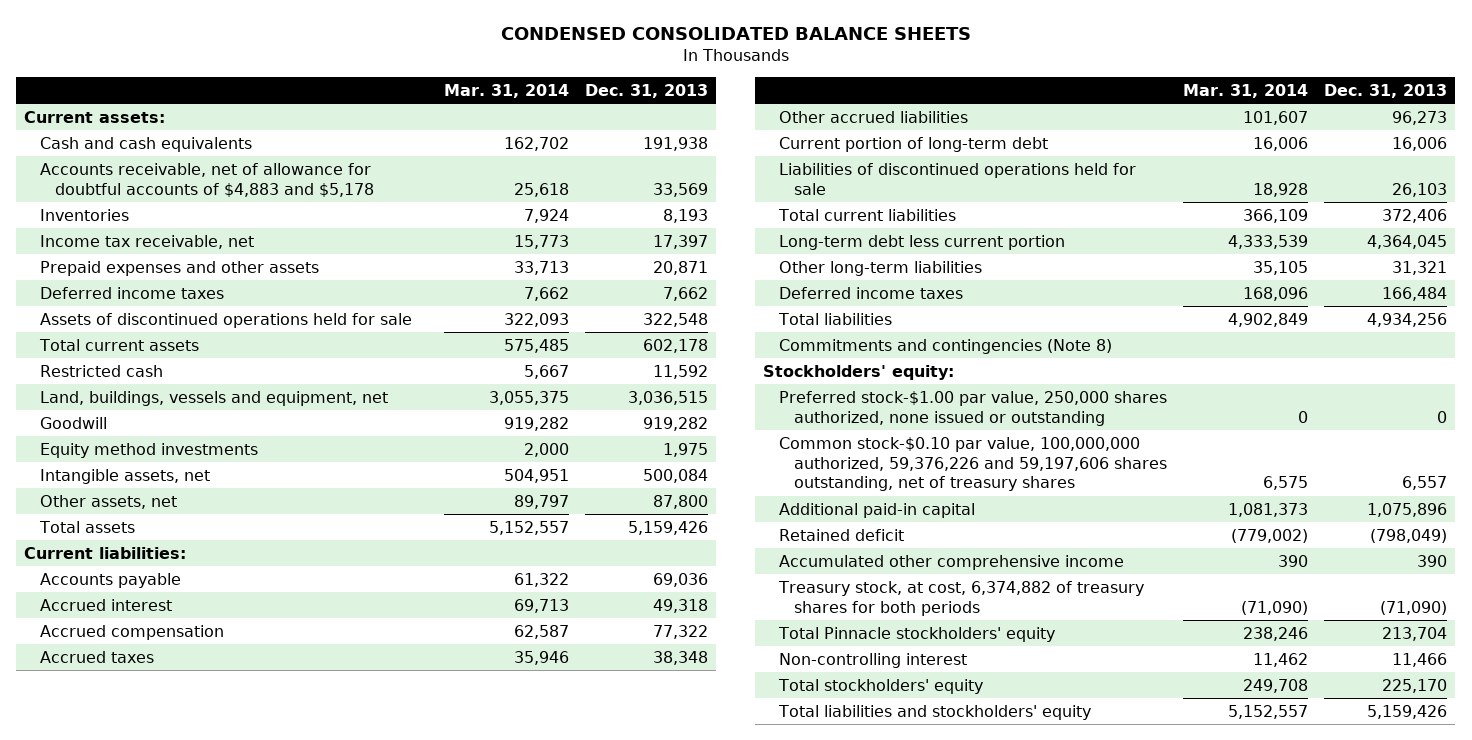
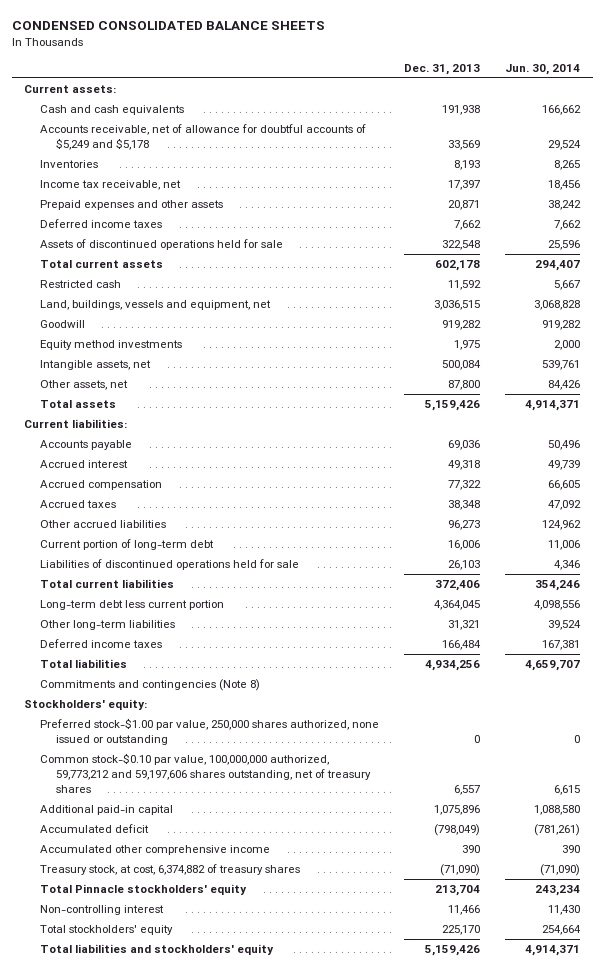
- | Mar. 31, 2014 | Dec. 31, 2013
+ | Dec. 31, 2013 | Jun. 30, 2014
- Accounts receivable, net of allowance for doubtful accounts of $4,883 and $5,178 | 25,618 | 33,569
+ Accounts receivable, net of allowance for doubtful accounts of $5,249 and $5,178 | 33,569 | 29,524
- Common stock-$0.10 par value, 100,000,000 authorized, 59,376,226 and 59,197,606 shares outstanding, net of treasury shares | 6,575 | 6,557
+ Common stock-$0.10 par value, 100,000,000 authorized, 59,773,212 and 59,197,606 shares outstanding, net of treasury shares | 6,557 | 6,615
- Retained deficit | (779,002) | (798,049)
+ Accumulated deficit | (798,049) | (781,261)
- Treasury stock, at cost, 6,374,882 of treasury shares for both periods | (71,090) | (71,090)
+ Treasury stock, at cost, 6,374,882 of treasury shares | (71,090) | (71,090)

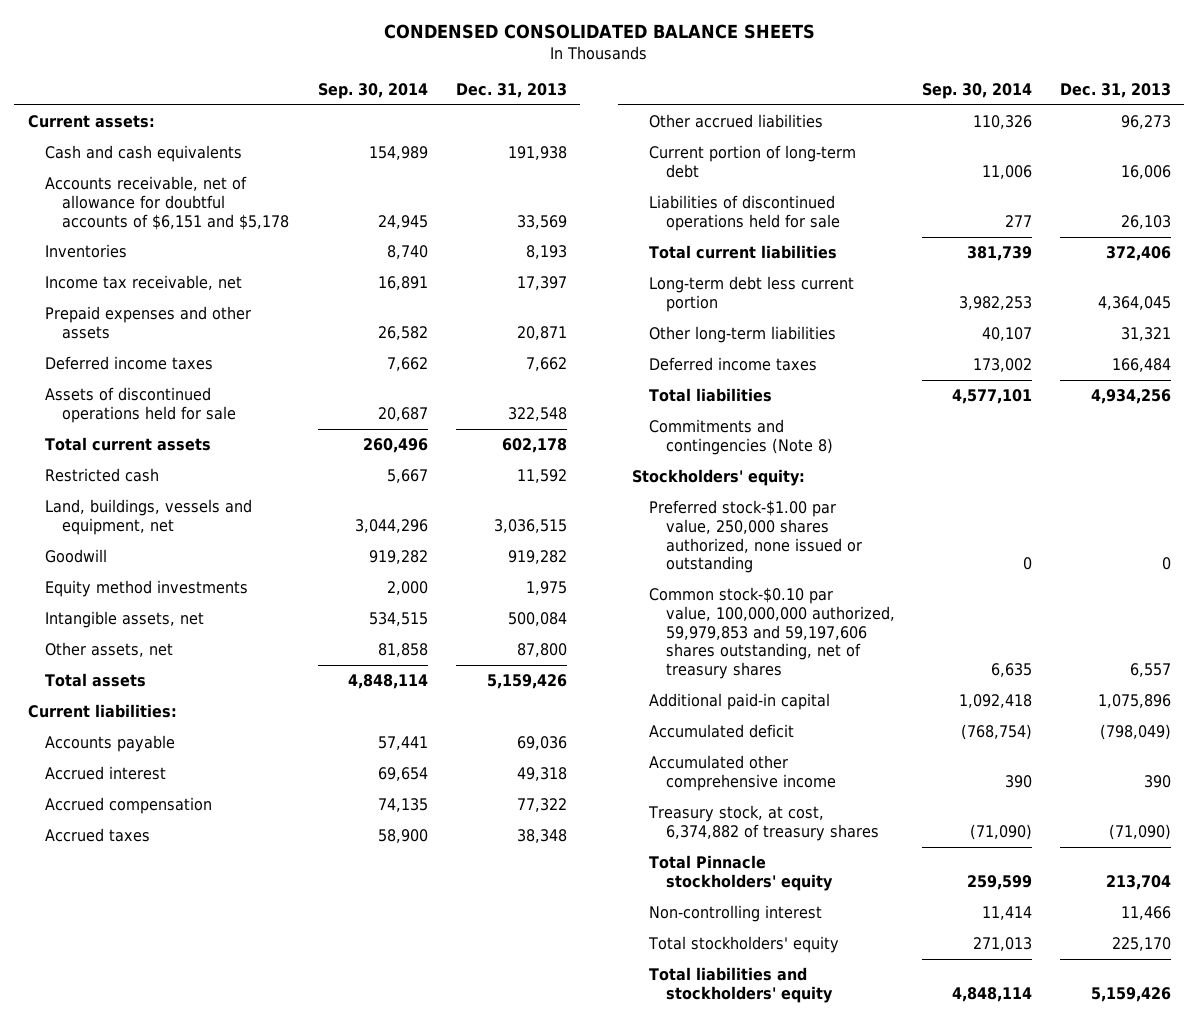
- | Dec. 31, 2013 | Jun. 30, 2014
+ | Sep. 30, 2014 | Dec. 31, 2013
- Accounts receivable, net of allowance for doubtful accounts of $5,249 and $5,178 | 33,569 | 29,524
+ Accounts receivable, net of allowance for doubtful accounts of $6,151 and $5,178 | 24,945 | 33,569
- Common stock-$0.10 par value, 100,000,000 authorized, 59,773,212 and 59,197,606 shares outstanding, net of treasury shares | 6,557 | 6,615
+ Common stock-$0.10 par value, 100,000,000 authorized, 59,979,853 and 59,197,606 shares outstanding, net of treasury shares | 6,635 | 6,557

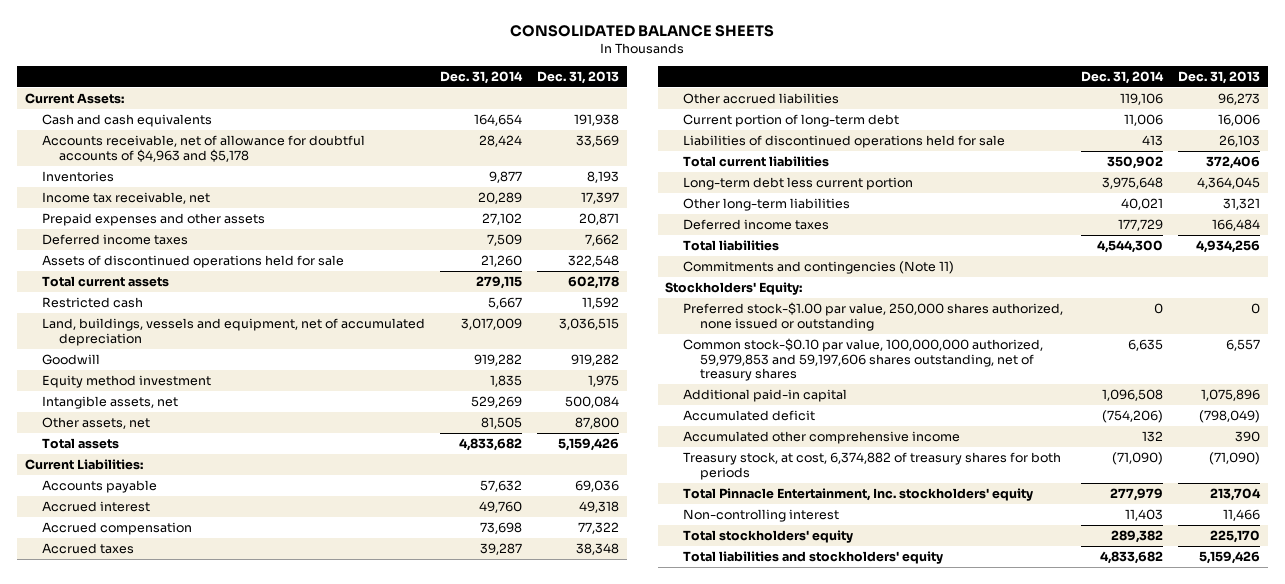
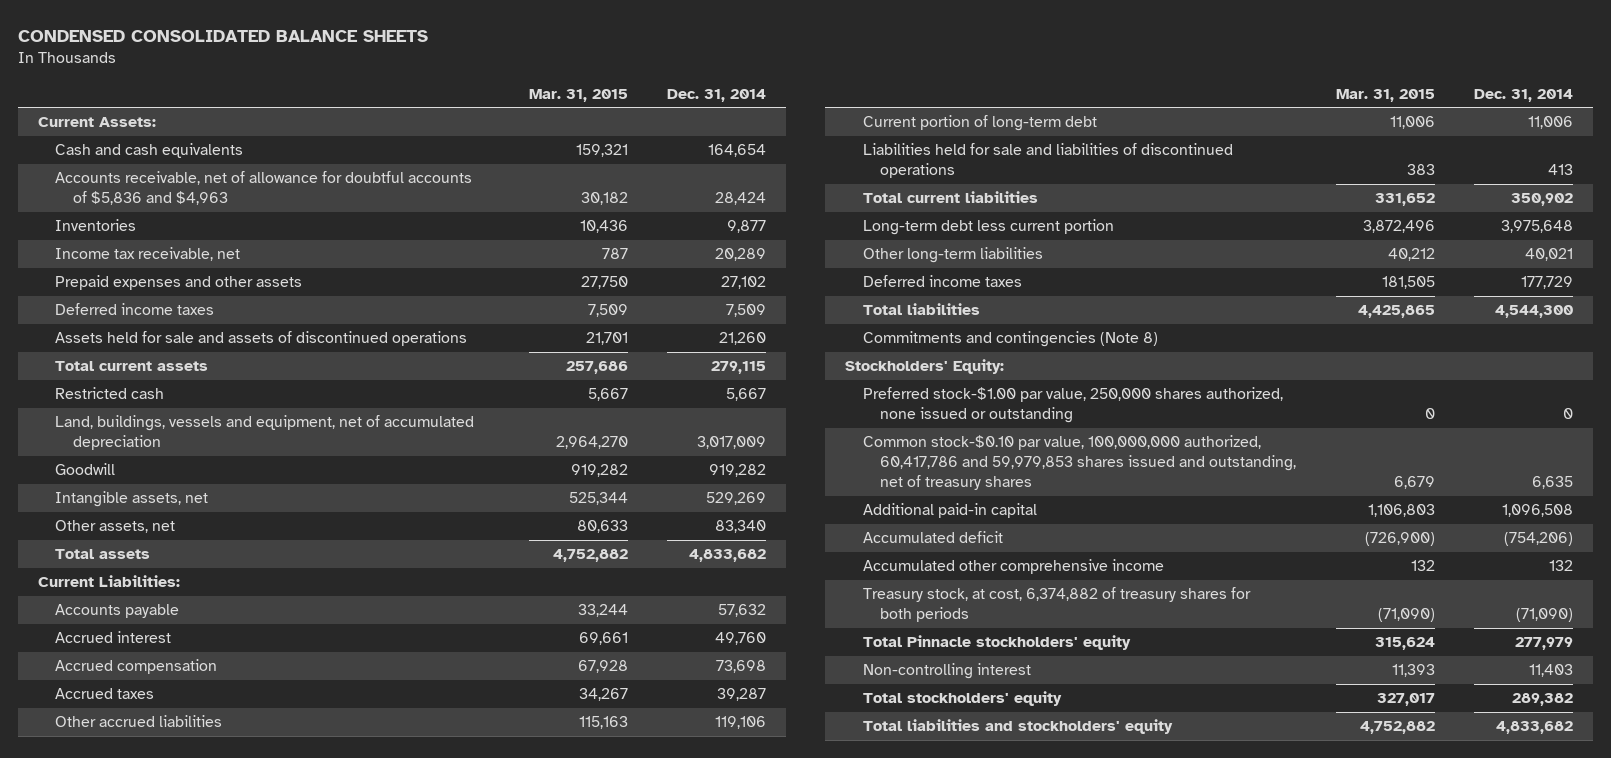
- CONSOLIDATED BALANCE SHEETS
+ CONDENSED CONSOLIDATED BALANCE SHEETS
- | Dec. 31, 2014 | Dec. 31, 2013
+ | Mar. 31, 2015 | Dec. 31, 2014
- Accounts receivable, net of allowance for doubtful accounts of $4,963 and $5,178 | 28,424 | 33,569
+ Accounts receivable, net of allowance for doubtful accounts of $5,836 and $4,963 | 30,182 | 28,424
- Assets of discontinued operations held for sale | 21,260 | 322,548
+ Assets held for sale and assets of discontinued operations | 21,701 | 21,260
- Equity method investment | 1,835 | 1,975
- Other assets, net | 81,505 | 87,800
+ Other assets, net | 80,633 | 83,340
- Liabilities of discontinued operations held for sale | 413 | 26,103
+ Liabilities held for sale and liabilities of discontinued operations | 383 | 413
- Commitments and contingencies (Note 11)
+ Commitments and contingencies (Note 8)
- Common stock-$0.10 par value, 100,000,000 authorized, 59,979,853 and 59,197,606 shares outstanding, net of treasury shares | 6,635 | 6,557
+ Common stock-$0.10 par value, 100,000,000 authorized, 60,417,786 and 59,979,853 shares issued and outstanding, net of treasury shares | 6,679 | 6,635
- Total Pinnacle Entertainment, Inc. stockholders' equity | 277,979 | 213,704
+ Total Pinnacle stockholders' equity | 315,624 | 277,979

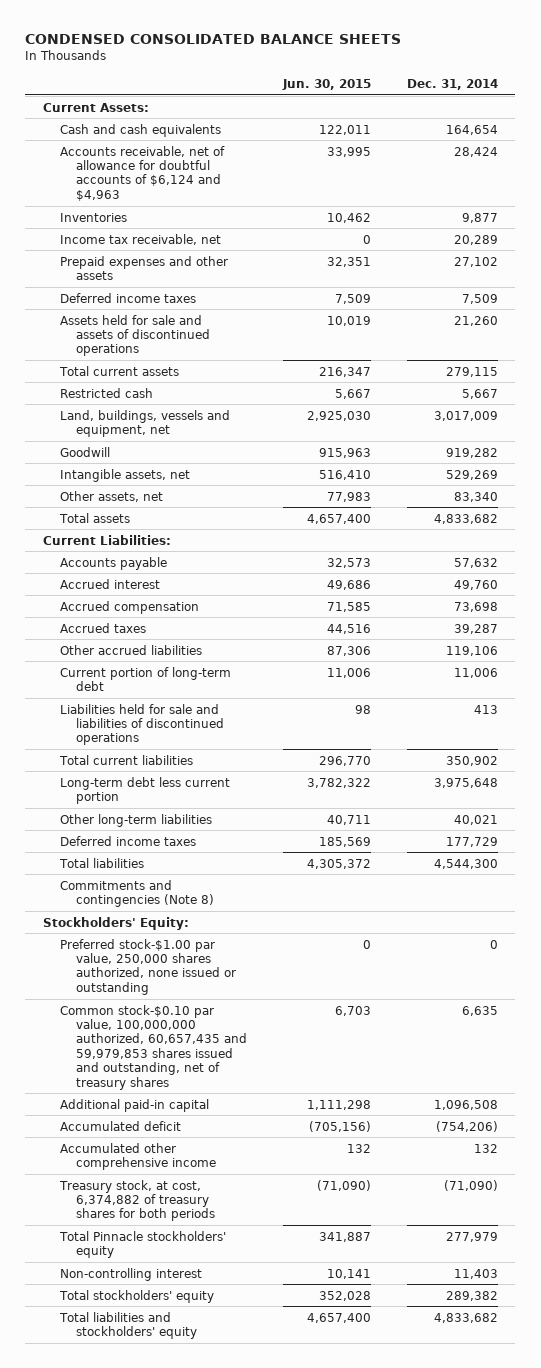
- | Mar. 31, 2015 | Dec. 31, 2014
+ | Jun. 30, 2015 | Dec. 31, 2014
- Accounts receivable, net of allowance for doubtful accounts of $5,836 and $4,963 | 30,182 | 28,424
+ Accounts receivable, net of allowance for doubtful accounts of $6,124 and $4,963 | 33,995 | 28,424
- Land, buildings, vessels and equipment, net of accumulated depreciation | 2,964,270 | 3,017,009
+ Land, buildings, vessels and equipment, net | 2,925,030 | 3,017,009
- Common stock-$0.10 par value, 100,000,000 authorized, 60,417,786 and 59,979,853 shares issued and outstanding, net of treasury shares | 6,679 | 6,635
+ Common stock-$0.10 par value, 100,000,000 authorized, 60,657,435 and 59,979,853 shares issued and outstanding, net of treasury shares | 6,703 | 6,635

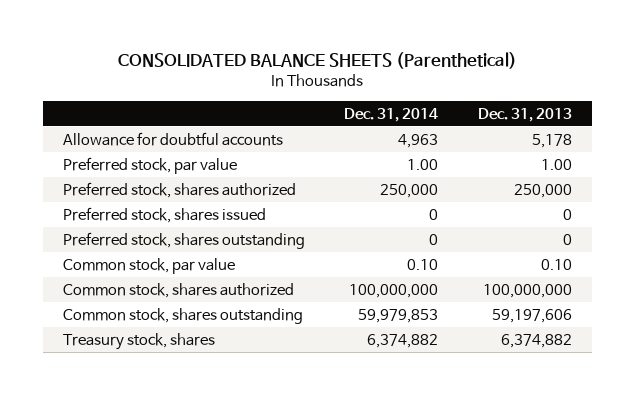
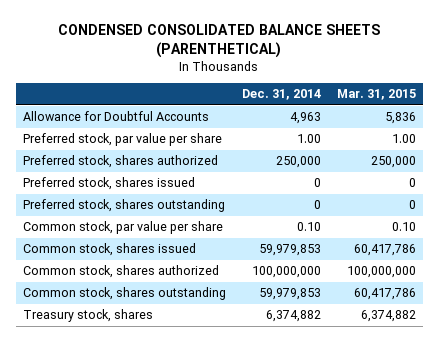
- CONSOLIDATED BALANCE SHEETS (Parenthetical)
+ CONDENSED CONSOLIDATED BALANCE SHEETS (PARENTHETICAL)
- | Dec. 31, 2014 | Dec. 31, 2013
+ | Dec. 31, 2014 | Mar. 31, 2015
- Allowance for doubtful accounts | 4,963 | 5,178
- Preferred stock, par value | 1.00 | 1.00
+ Allowance for Doubtful Accounts | 4,963 | 5,836
+ Preferred stock, par value per share | 1.00 | 1.00
- Common stock, par value | 0.10 | 0.10
+ Common stock, par value per share | 0.10 | 0.10
+ Common stock, shares issued | 59,979,853 | 60,417,786

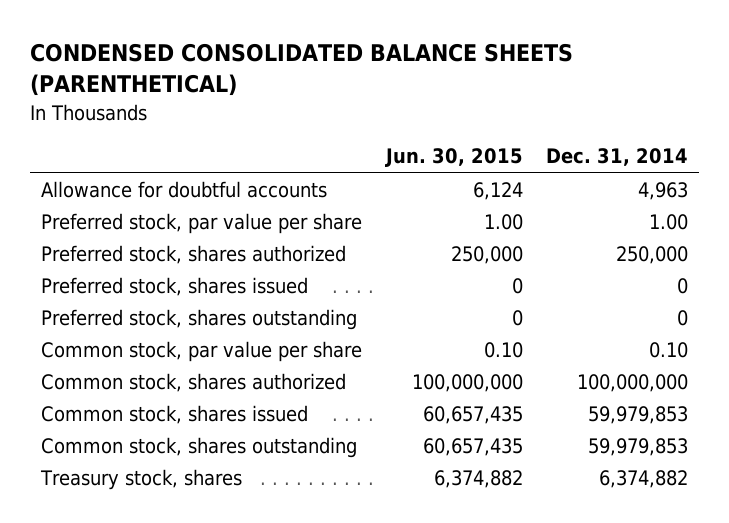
- | Dec. 31, 2014 | Mar. 31, 2015
+ | Jun. 30, 2015 | Dec. 31, 2014
- Allowance for Doubtful Accounts | 4,963 | 5,836
+ Allowance for doubtful accounts | 6,124 | 4,963
moved down: Common stock, shares issued | 60,657,435 | 59,979,853

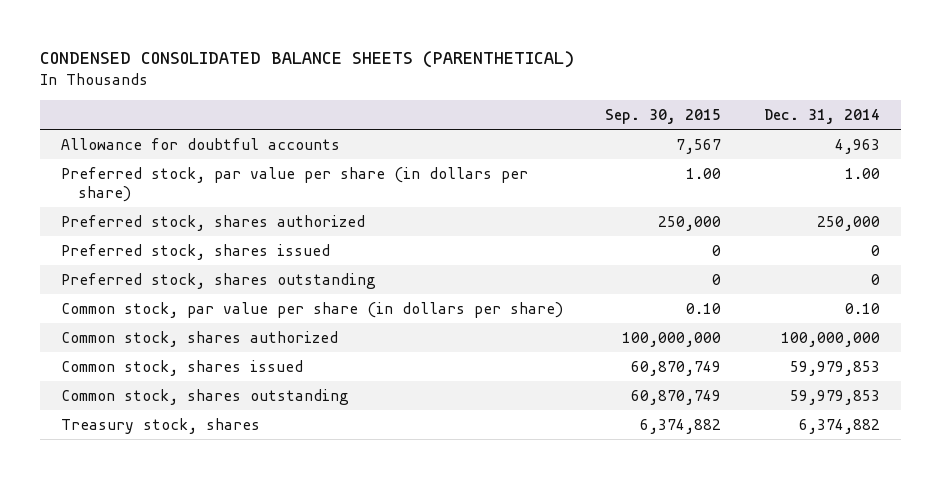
- | Jun. 30, 2015 | Dec. 31, 2014
+ | Sep. 30, 2015 | Dec. 31, 2014
- Preferred stock, par value per share | 1.00 | 1.00
+ Preferred stock, par value per share (in dollars per share) | 1.00 | 1.00
- Common stock, par value per share | 0.10 | 0.10
+ Common stock, par value per share (in dollars per share) | 0.10 | 0.10

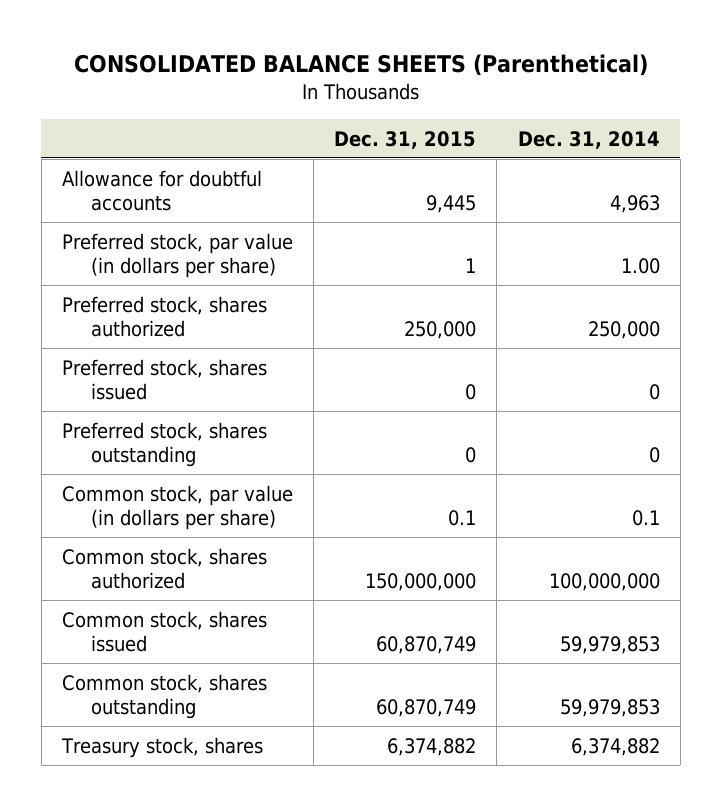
- CONDENSED CONSOLIDATED BALANCE SHEETS (PARENTHETICAL)
+ CONSOLIDATED BALANCE SHEETS (Parenthetical)
- | Sep. 30, 2015 | Dec. 31, 2014
+ | Dec. 31, 2015 | Dec. 31, 2014
- Preferred stock, par value per share (in dollars per share) | 1.00 | 1.00
+ Preferred stock, par value (in dollars per share) | 1 | 1.00
- Common stock, par value per share (in dollars per share) | 0.10 | 0.10
+ Common stock, par value (in dollars per share) | 0.1 | 0.1

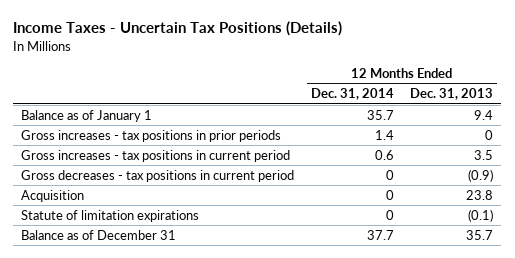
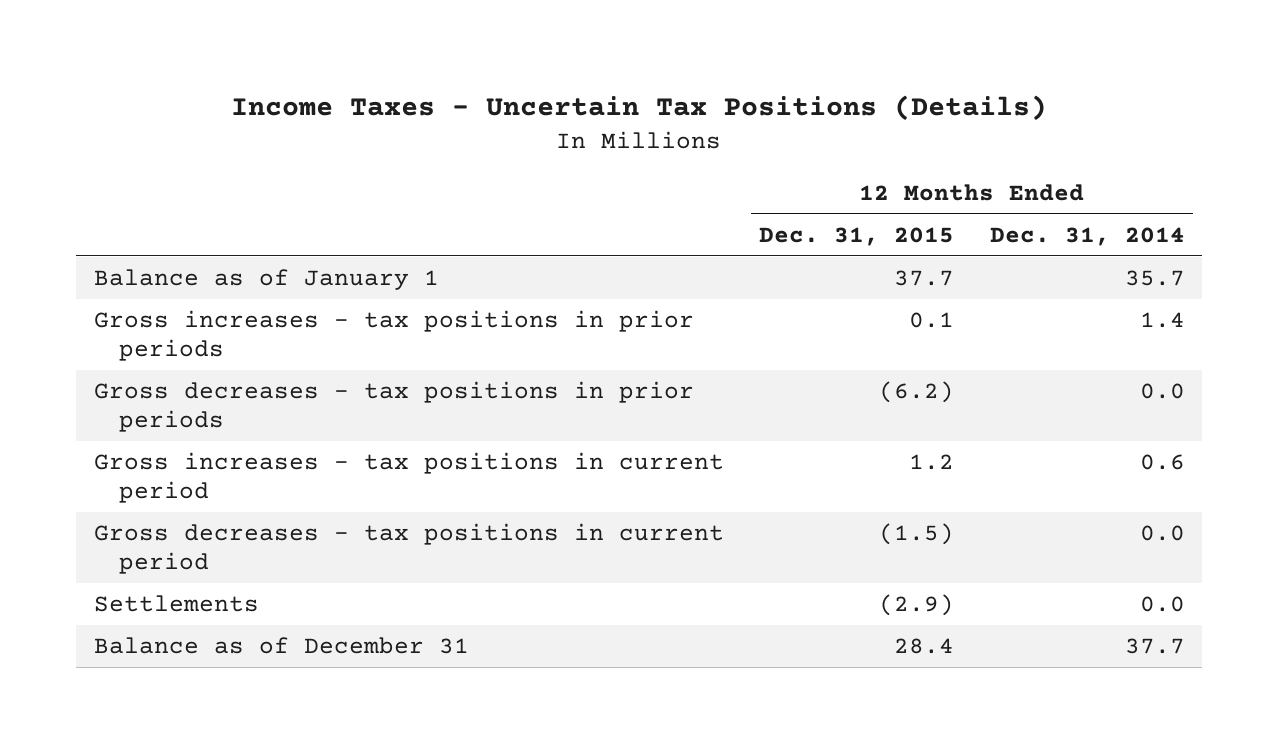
- | 12 Months Ended Dec. 31, 2014 | 12 Months Ended Dec. 31, 2013
+ | 12 Months Ended Dec. 31, 2015 | 12 Months Ended Dec. 31, 2014
+ Gross decreases - tax positions in prior periods | (6.2) | 0.0
- Gross decreases - tax positions in current period | 0 | (0.9)
- Acquisition | 0 | 23.8
- Statute of limitation expirations | 0 | (0.1)
+ Gross decreases - tax positions in current period | (1.5) | 0.0
+ Settlements | (2.9) | 0.0

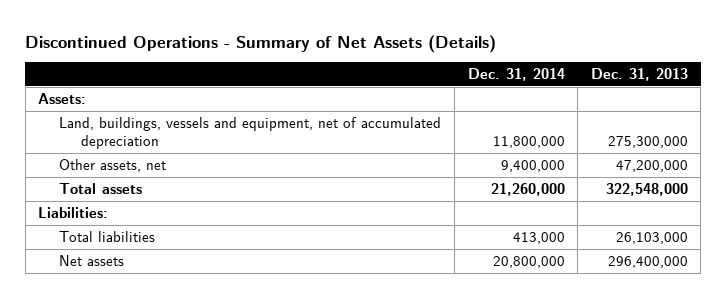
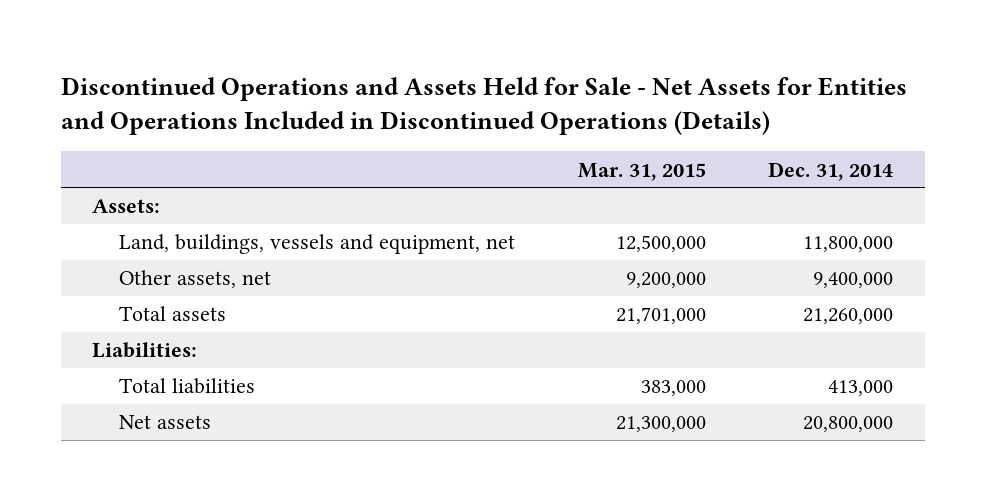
- Discontinued Operations - Summary of Net Assets (Details)
+ Discontinued Operations and Assets Held for Sale - Net Assets for Entities and Operations Included in Discontinued Operations (Details)
- | Dec. 31, 2014 | Dec. 31, 2013
+ | Mar. 31, 2015 | Dec. 31, 2014
- Land, buildings, vessels and equipment, net of accumulated depreciation | 11,800,000 | 275,300,000
+ Land, buildings, vessels and equipment, net | 12,500,000 | 11,800,000

